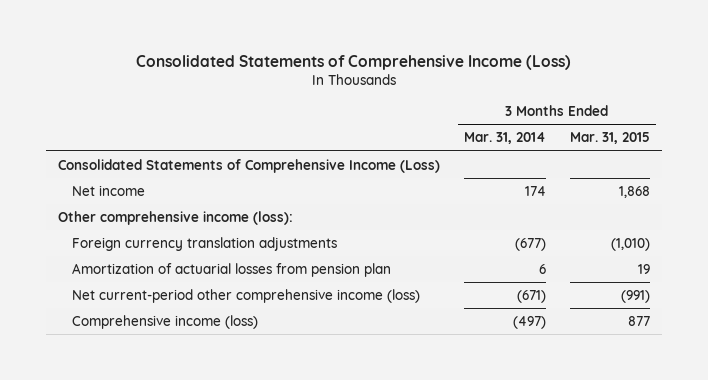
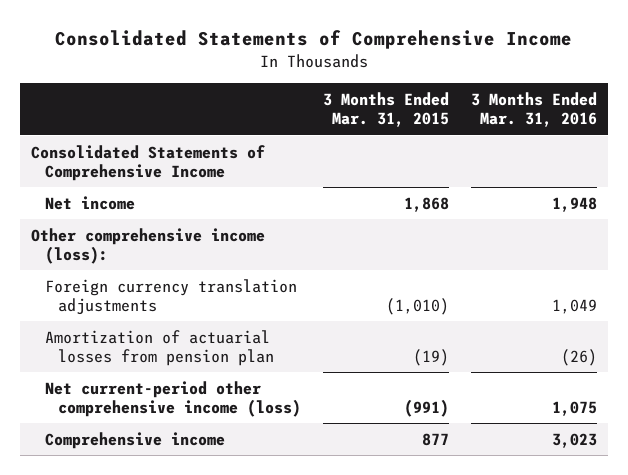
- Consolidated Statements of Comprehensive Income (Loss)
+ Consolidated Statements of Comprehensive Income
- | 3 Months Ended Mar. 31, 2014 | 3 Months Ended Mar. 31, 2015
+ | 3 Months Ended Mar. 31, 2015 | 3 Months Ended Mar. 31, 2016
- Consolidated Statements of Comprehensive Income (Loss)
+ Consolidated Statements of Comprehensive Income
- Amortization of actuarial losses from pension plan | 6 | 19
+ Amortization of actuarial losses from pension plan | (19) | (26)
- Comprehensive income (loss) | (497) | 877
+ Comprehensive income | 877 | 3,023

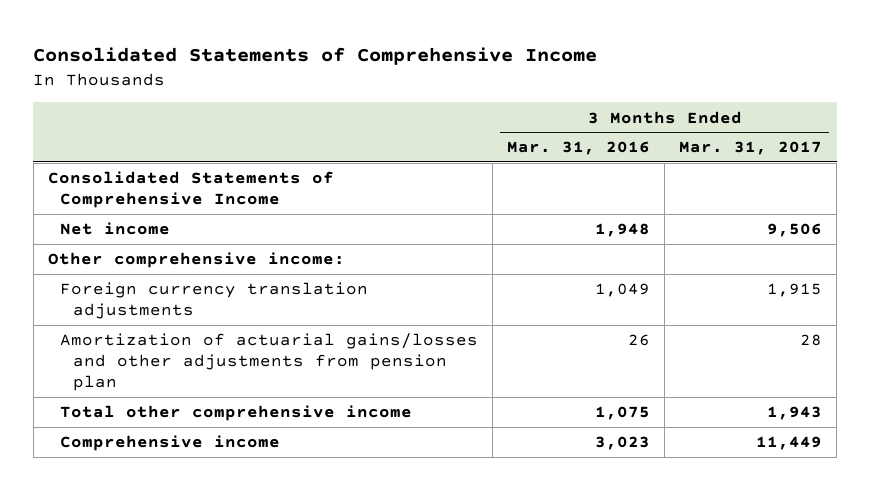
- | 3 Months Ended Mar. 31, 2015 | 3 Months Ended Mar. 31, 2016
+ | 3 Months Ended Mar. 31, 2016 | 3 Months Ended Mar. 31, 2017
- Other comprehensive income (loss):
+ Other comprehensive income:
- Amortization of actuarial losses from pension plan | (19) | (26)
- Net current-period other comprehensive income (loss) | (991) | 1,075
+ Amortization of actuarial gains/losses and other adjustments from pension plan | 26 | 28
+ Total other comprehensive income | 1,075 | 1,943

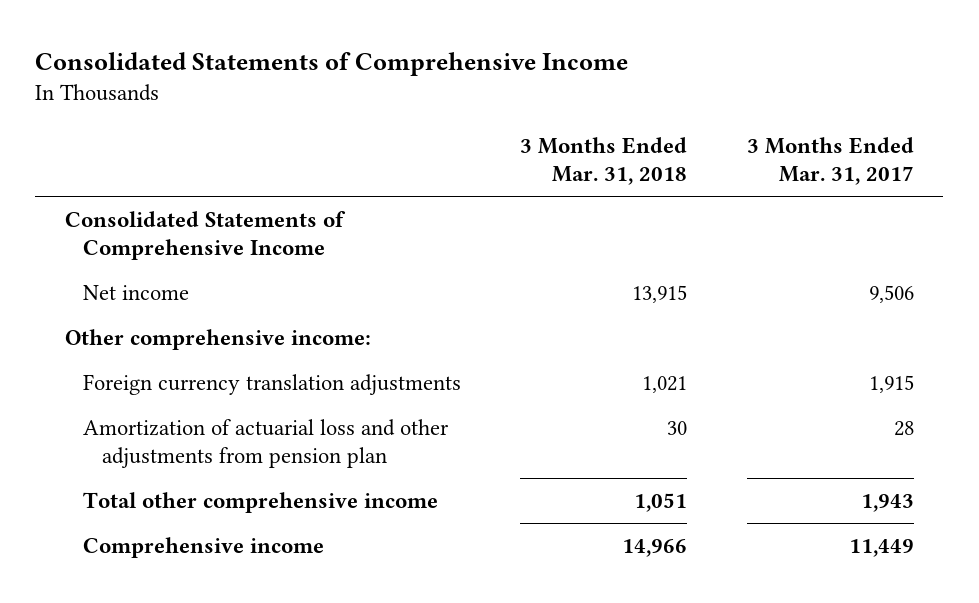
- | 3 Months Ended Mar. 31, 2016 | 3 Months Ended Mar. 31, 2017
+ | 3 Months Ended Mar. 31, 2018 | 3 Months Ended Mar. 31, 2017
- Amortization of actuarial gains/losses and other adjustments from pension plan | 26 | 28
+ Amortization of actuarial loss and other adjustments from pension plan | 30 | 28

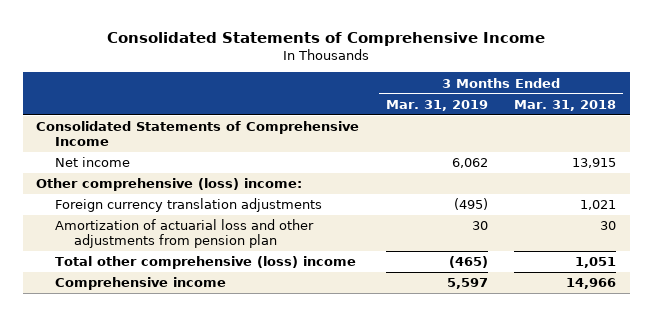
- | 3 Months Ended Mar. 31, 2018 | 3 Months Ended Mar. 31, 2017
+ | 3 Months Ended Mar. 31, 2019 | 3 Months Ended Mar. 31, 2018
- Other comprehensive income:
+ Other comprehensive (loss) income:
- Total other comprehensive income | 1,051 | 1,943
+ Total other comprehensive (loss) income | (465) | 1,051

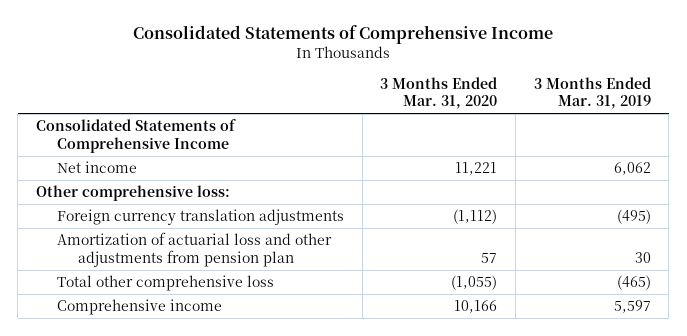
- | 3 Months Ended Mar. 31, 2019 | 3 Months Ended Mar. 31, 2018
+ | 3 Months Ended Mar. 31, 2020 | 3 Months Ended Mar. 31, 2019
- Other comprehensive (loss) income:
+ Other comprehensive loss:
- Total other comprehensive (loss) income | (465) | 1,051
+ Total other comprehensive loss | (1,055) | (465)

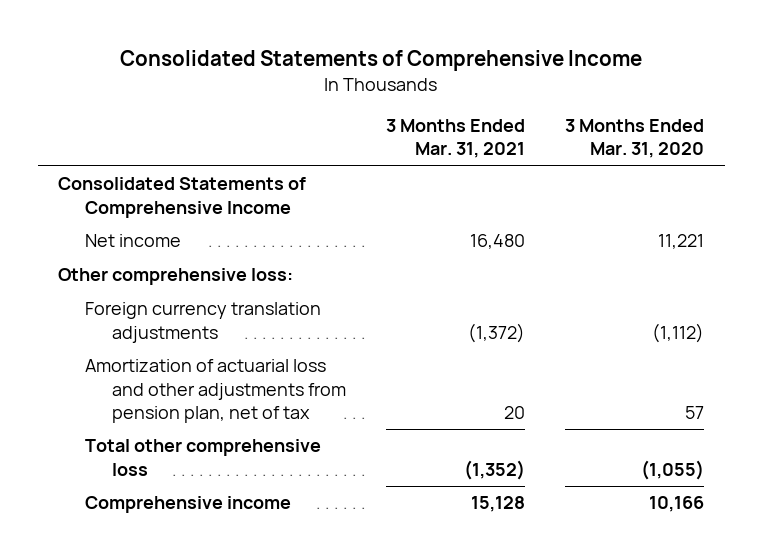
- | 3 Months Ended Mar. 31, 2020 | 3 Months Ended Mar. 31, 2019
+ | 3 Months Ended Mar. 31, 2021 | 3 Months Ended Mar. 31, 2020
- Amortization of actuarial loss and other adjustments from pension plan | 57 | 30
+ Amortization of actuarial loss and other adjustments from pension plan, net of tax | 20 | 57

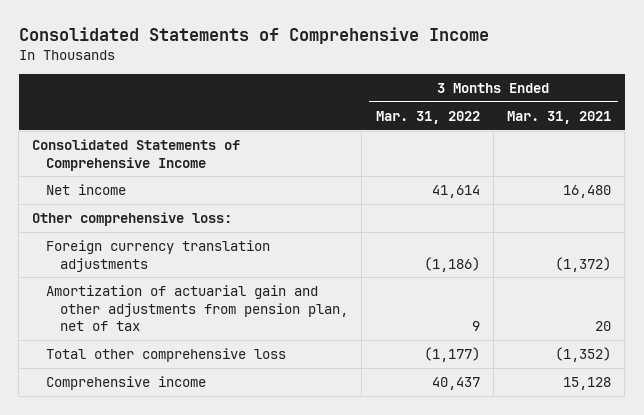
- | 3 Months Ended Mar. 31, 2021 | 3 Months Ended Mar. 31, 2020
+ | 3 Months Ended Mar. 31, 2022 | 3 Months Ended Mar. 31, 2021
- Amortization of actuarial loss and other adjustments from pension plan, net of tax | 20 | 57
+ Amortization of actuarial gain and other adjustments from pension plan, net of tax | 9 | 20

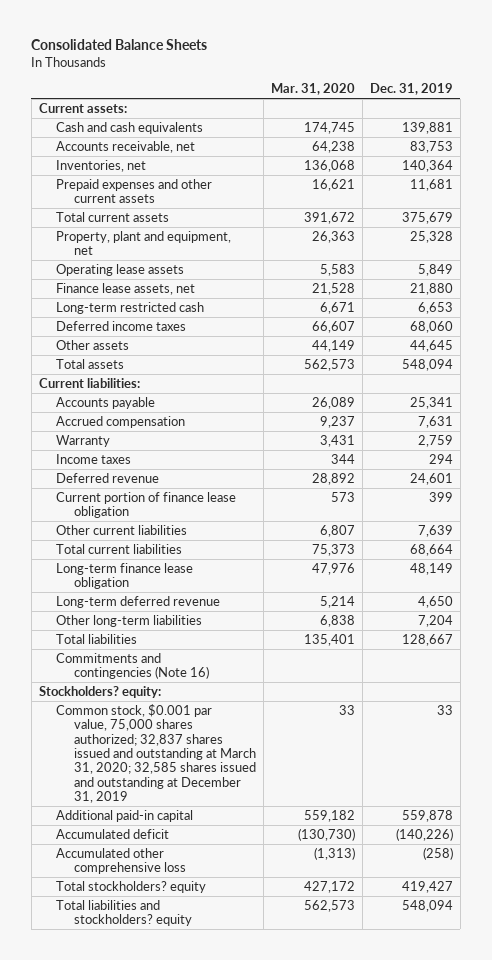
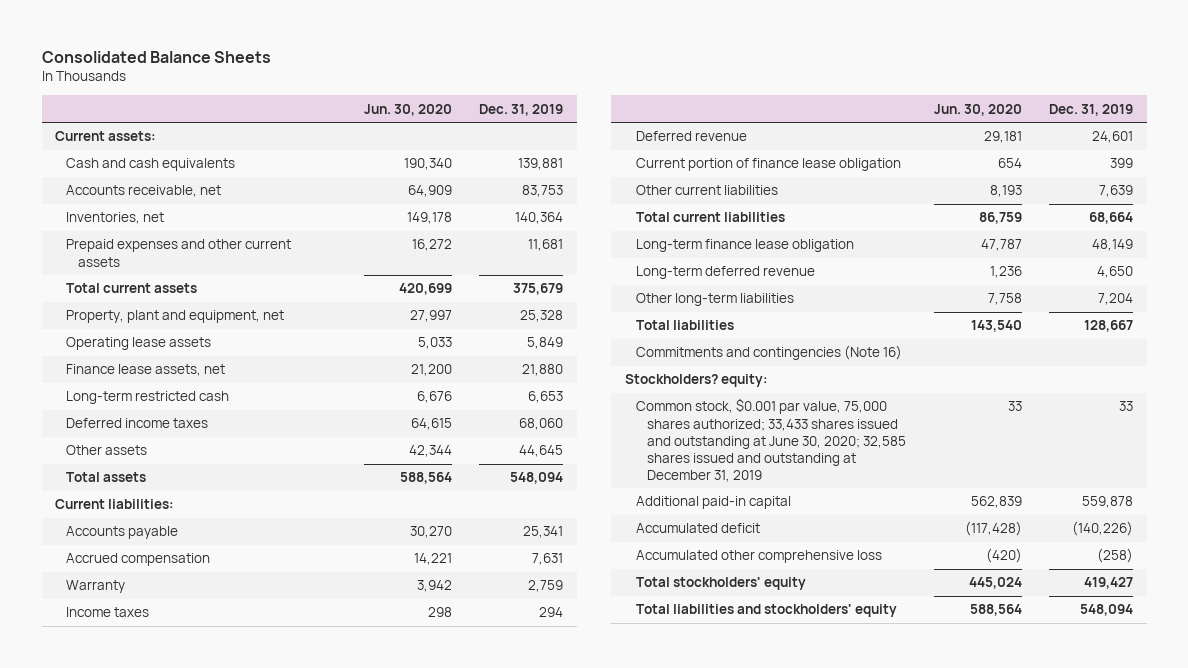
- | Mar. 31, 2020 | Dec. 31, 2019
+ | Jun. 30, 2020 | Dec. 31, 2019
- Common stock, $0.001 par value, 75,000 shares authorized; 32,837 shares issued and outstanding at March 31, 2020; 32,585 shares issued and outstanding at December 31, 2019 | 33 | 33
+ Common stock, $0.001 par value, 75,000 shares authorized; 33,433 shares issued and outstanding at June 30, 2020; 32,585 shares issued and outstanding at December 31, 2019 | 33 | 33
- Total stockholders? equity | 427,172 | 419,427
- Total liabilities and stockholders? equity | 562,573 | 548,094
+ Total stockholders' equity | 445,024 | 419,427
+ Total liabilities and stockholders' equity | 588,564 | 548,094

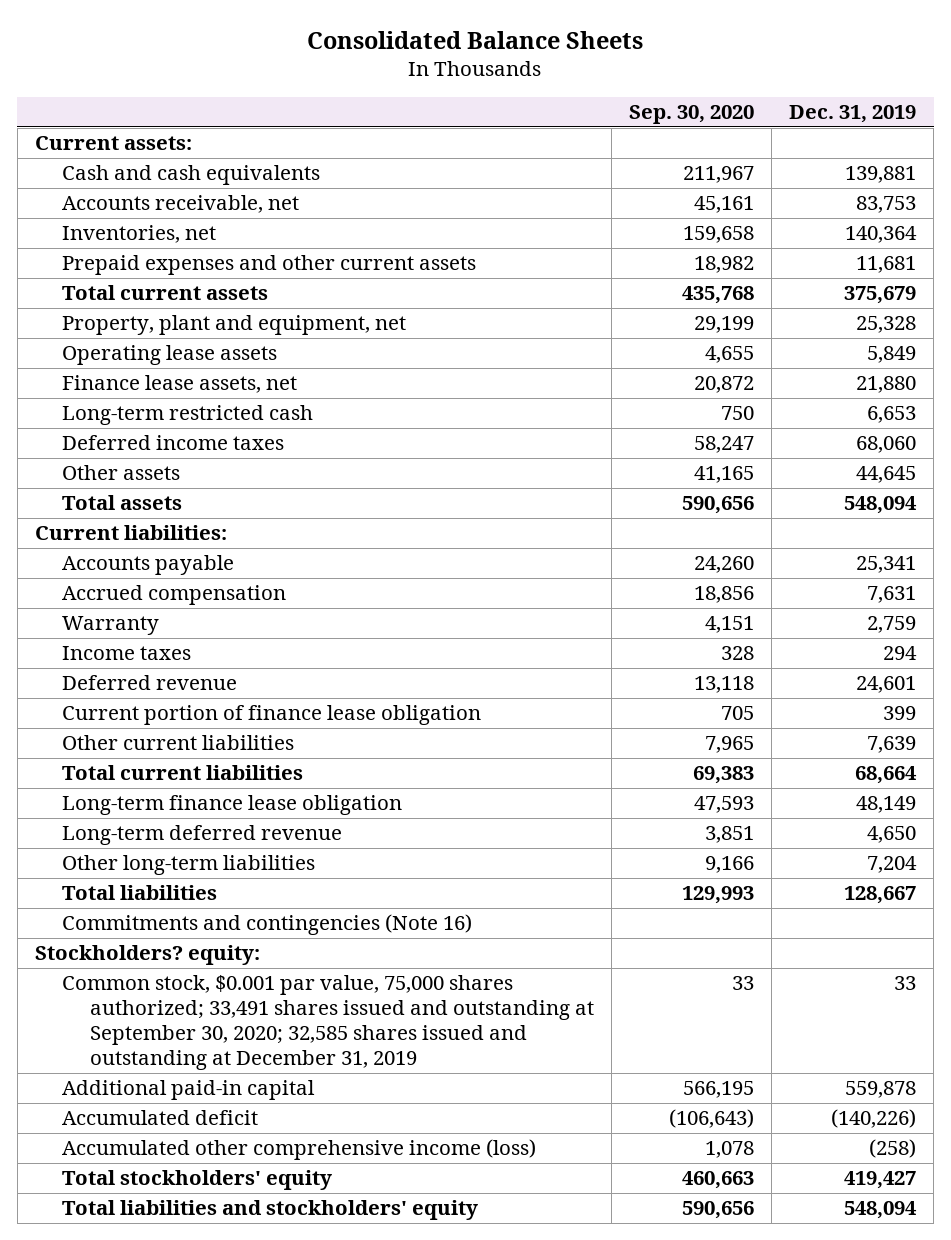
- | Jun. 30, 2020 | Dec. 31, 2019
+ | Sep. 30, 2020 | Dec. 31, 2019
- Common stock, $0.001 par value, 75,000 shares authorized; 33,433 shares issued and outstanding at June 30, 2020; 32,585 shares issued and outstanding at December 31, 2019 | 33 | 33
+ Common stock, $0.001 par value, 75,000 shares authorized; 33,491 shares issued and outstanding at September 30, 2020; 32,585 shares issued and outstanding at December 31, 2019 | 33 | 33
- Accumulated other comprehensive loss | (420) | (258)
+ Accumulated other comprehensive income (loss) | 1,078 | (258)

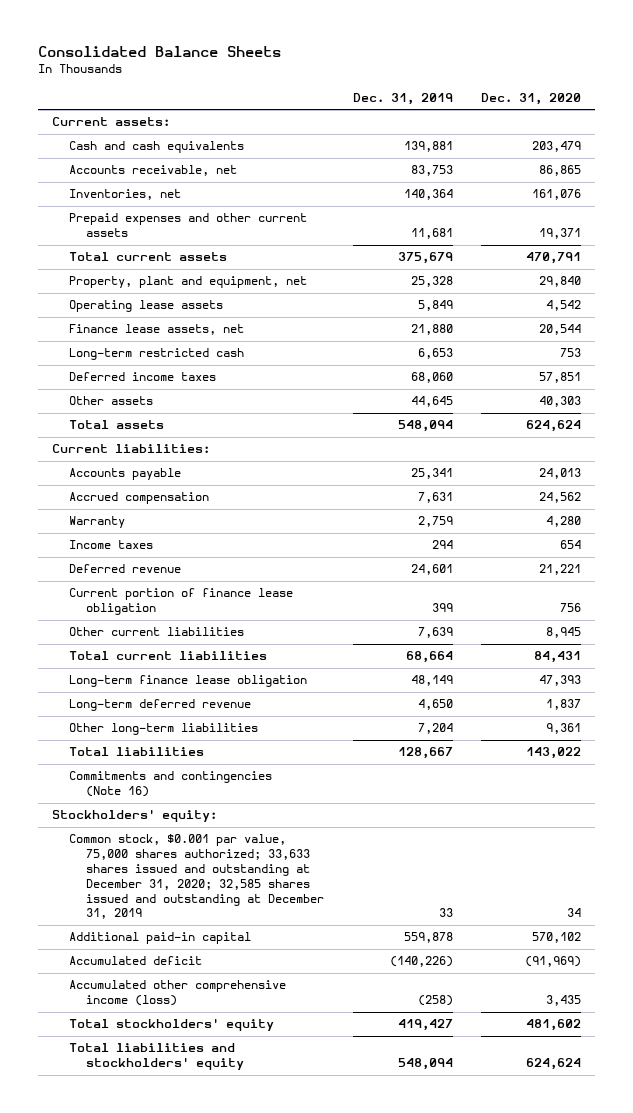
- | Sep. 30, 2020 | Dec. 31, 2019
+ | Dec. 31, 2019 | Dec. 31, 2020
- Stockholders? equity:
- Common stock, $0.001 par value, 75,000 shares authorized; 33,491 shares issued and outstanding at September 30, 2020; 32,585 shares issued and outstanding at December 31, 2019 | 33 | 33
+ Stockholders' equity:
+ Common stock, $0.001 par value, 75,000 shares authorized; 33,633 shares issued and outstanding at December 31, 2020; 32,585 shares issued and outstanding at December 31, 2019 | 33 | 34

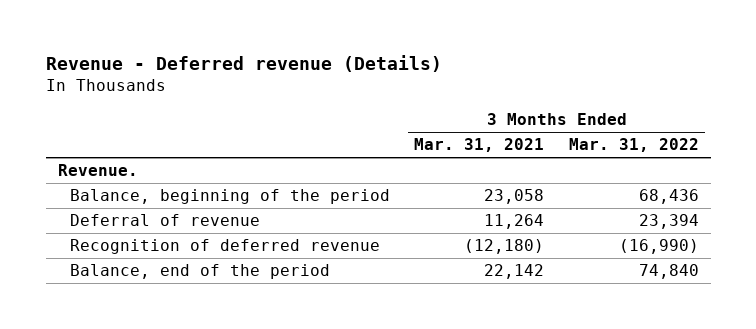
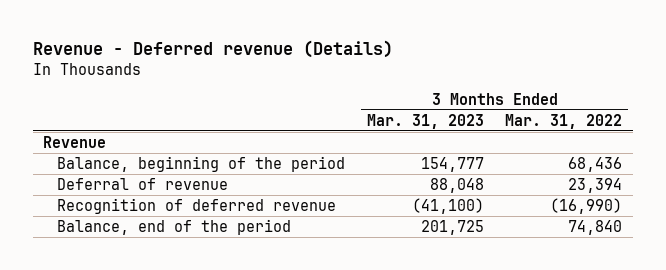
- | 3 Months Ended Mar. 31, 2021 | 3 Months Ended Mar. 31, 2022
+ | 3 Months Ended Mar. 31, 2023 | 3 Months Ended Mar. 31, 2022
- Revenue.
+ Revenue

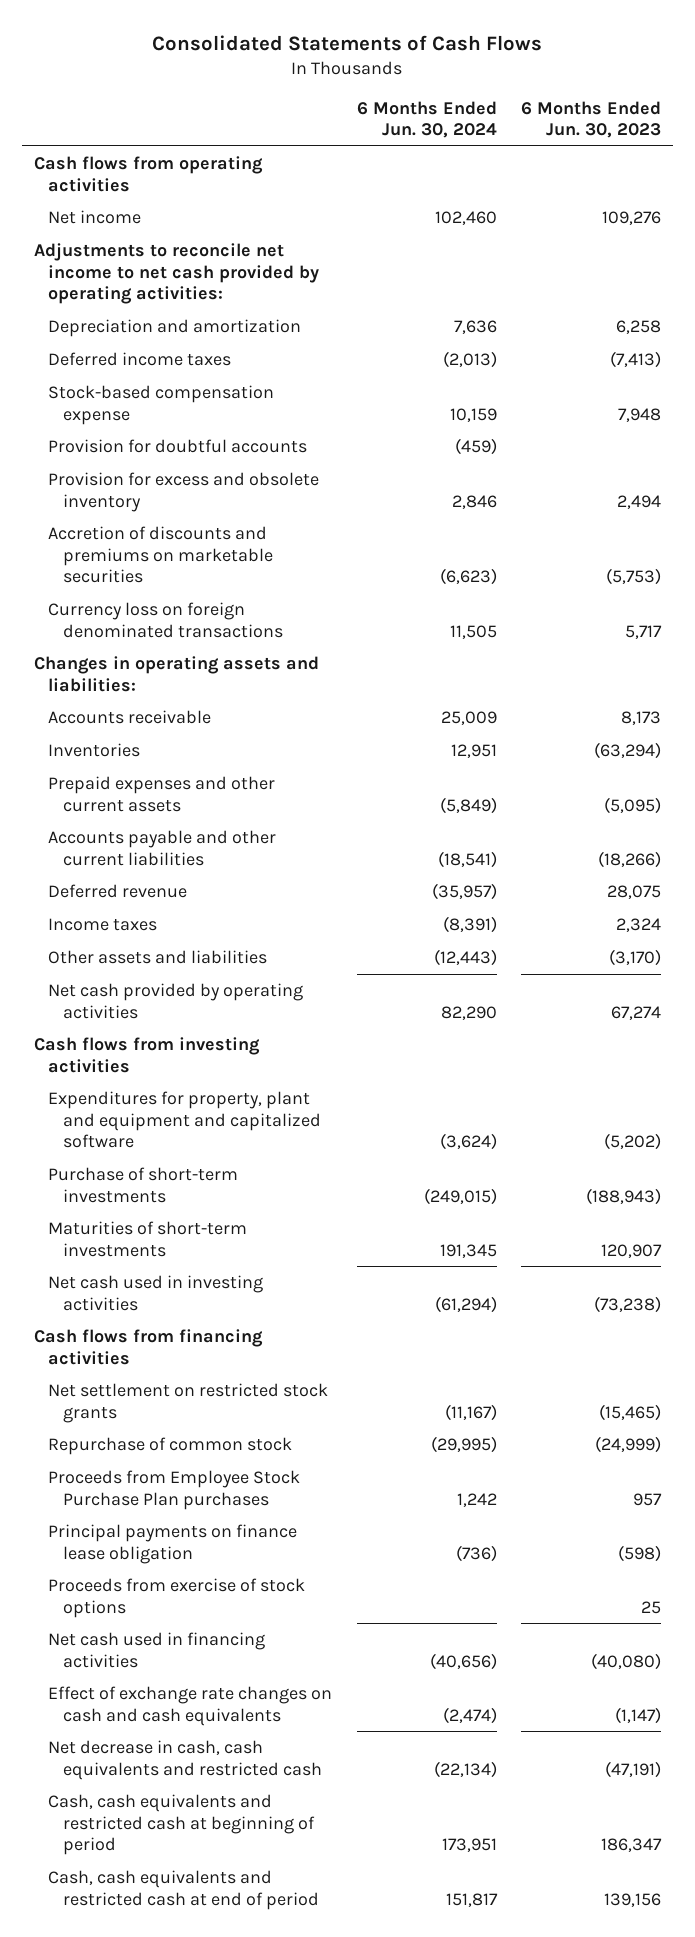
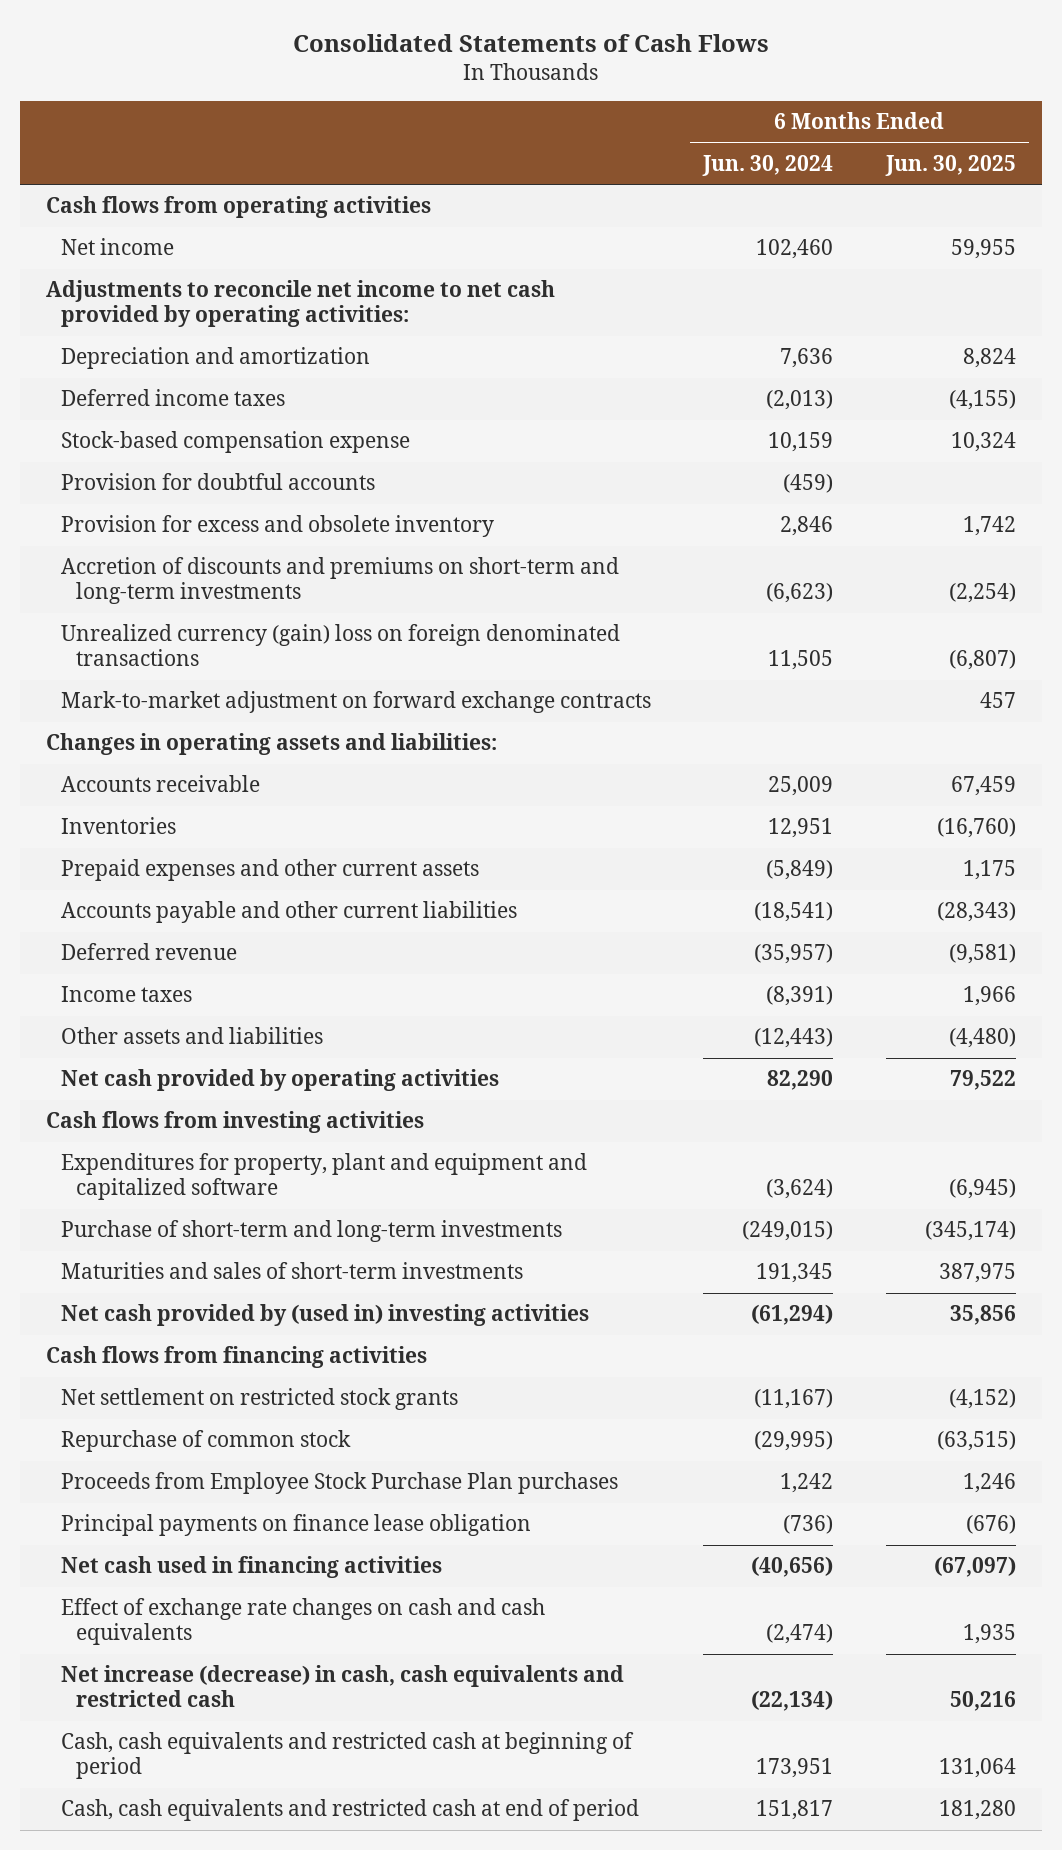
- | 6 Months Ended Jun. 30, 2024 | 6 Months Ended Jun. 30, 2023
+ | 6 Months Ended Jun. 30, 2024 | 6 Months Ended Jun. 30, 2025
- Accretion of discounts and premiums on marketable securities | (6,623) | (5,753)
- Currency loss on foreign denominated transactions | 11,505 | 5,717
+ Accretion of discounts and premiums on short-term and long-term investments | (6,623) | (2,254)
+ Unrealized currency (gain) loss on foreign denominated transactions | 11,505 | (6,807)
+ Mark-to-market adjustment on forward exchange contracts | | 457
- Purchase of short-term investments | (249,015) | (188,943)
- Maturities of short-term investments | 191,345 | 120,907
- Net cash used in investing activities | (61,294) | (73,238)
+ Purchase of short-term and long-term investments | (249,015) | (345,174)
+ Maturities and sales of short-term investments | 191,345 | 387,975
+ Net cash provided by (used in) investing activities | (61,294) | 35,856
- Proceeds from exercise of stock options | | 25
- Net decrease in cash, cash equivalents and restricted cash | (22,134) | (47,191)
+ Net increase (decrease) in cash, cash equivalents and restricted cash | (22,134) | 50,216

